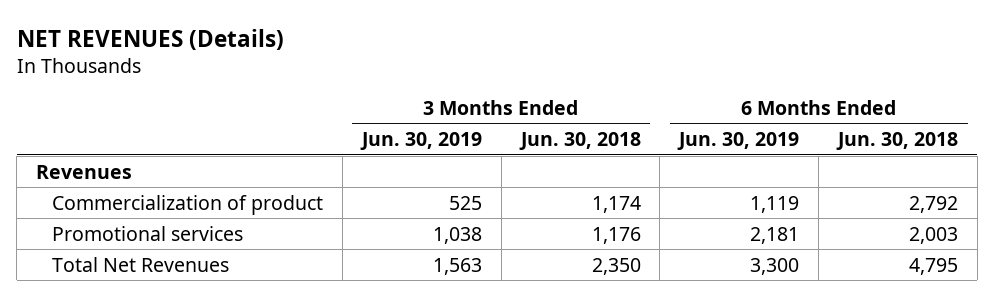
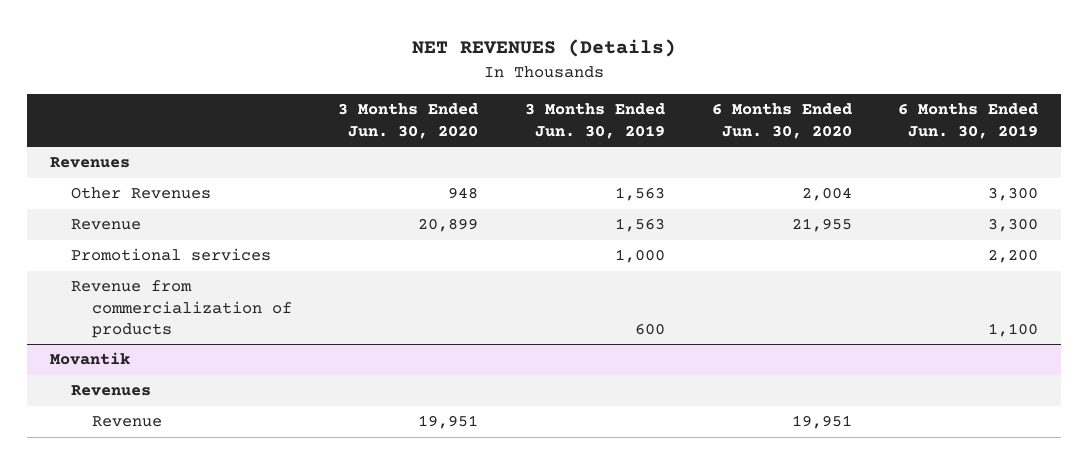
- | 3 Months Ended Jun. 30, 2019 | 3 Months Ended Jun. 30, 2018 | 6 Months Ended Jun. 30, 2019 | 6 Months Ended Jun. 30, 2018
+ | 3 Months Ended Jun. 30, 2020 | 3 Months Ended Jun. 30, 2019 | 6 Months Ended Jun. 30, 2020 | 6 Months Ended Jun. 30, 2019
- Commercialization of product | 525 | 1,174 | 1,119 | 2,792
- Promotional services | 1,038 | 1,176 | 2,181 | 2,003
- Total Net Revenues | 1,563 | 2,350 | 3,300 | 4,795
+ Other Revenues | 948 | 1,563 | 2,004 | 3,300
+ Revenue | 20,899 | 1,563 | 21,955 | 3,300
+ Promotional services | | 1,000 | | 2,200
+ Revenue from commercialization of products | | 600 | | 1,100
+ Movantik
+ Revenues
+ Revenue | 19,951 | | 19,951 |

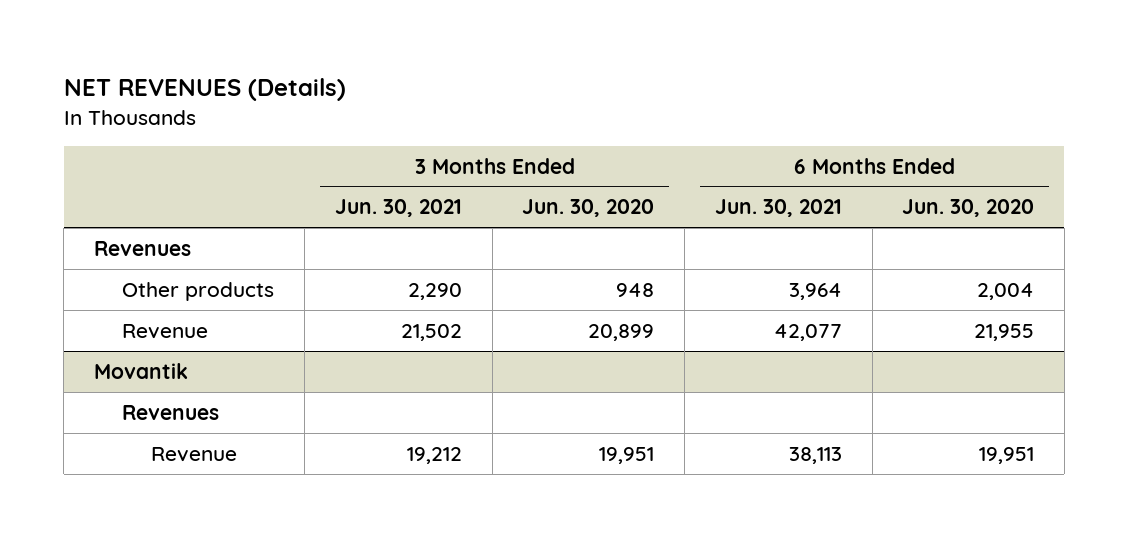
- | 3 Months Ended Jun. 30, 2020 | 3 Months Ended Jun. 30, 2019 | 6 Months Ended Jun. 30, 2020 | 6 Months Ended Jun. 30, 2019
+ | 3 Months Ended Jun. 30, 2021 | 3 Months Ended Jun. 30, 2020 | 6 Months Ended Jun. 30, 2021 | 6 Months Ended Jun. 30, 2020
- Other Revenues | 948 | 1,563 | 2,004 | 3,300
+ Other products | 2,290 | 948 | 3,964 | 2,004
- Promotional services | | 1,000 | | 2,200
- Revenue from commercialization of products | | 600 | | 1,100

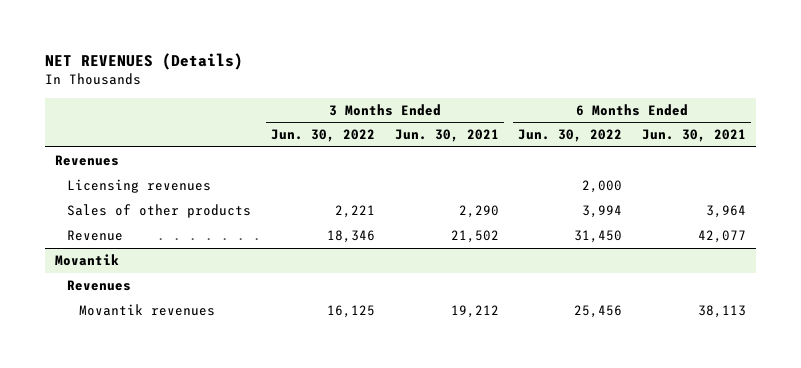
- | 3 Months Ended Jun. 30, 2021 | 3 Months Ended Jun. 30, 2020 | 6 Months Ended Jun. 30, 2021 | 6 Months Ended Jun. 30, 2020
+ | 3 Months Ended Jun. 30, 2022 | 3 Months Ended Jun. 30, 2021 | 6 Months Ended Jun. 30, 2022 | 6 Months Ended Jun. 30, 2021
- Other products | 2,290 | 948 | 3,964 | 2,004
+ Licensing revenues | | | 2,000 |
+ Sales of other products | 2,221 | 2,290 | 3,994 | 3,964
@ Movantik
- Revenue | 19,212 | 19,951 | 38,113 | 19,951
+ Movantik revenues | 16,125 | 19,212 | 25,456 | 38,113

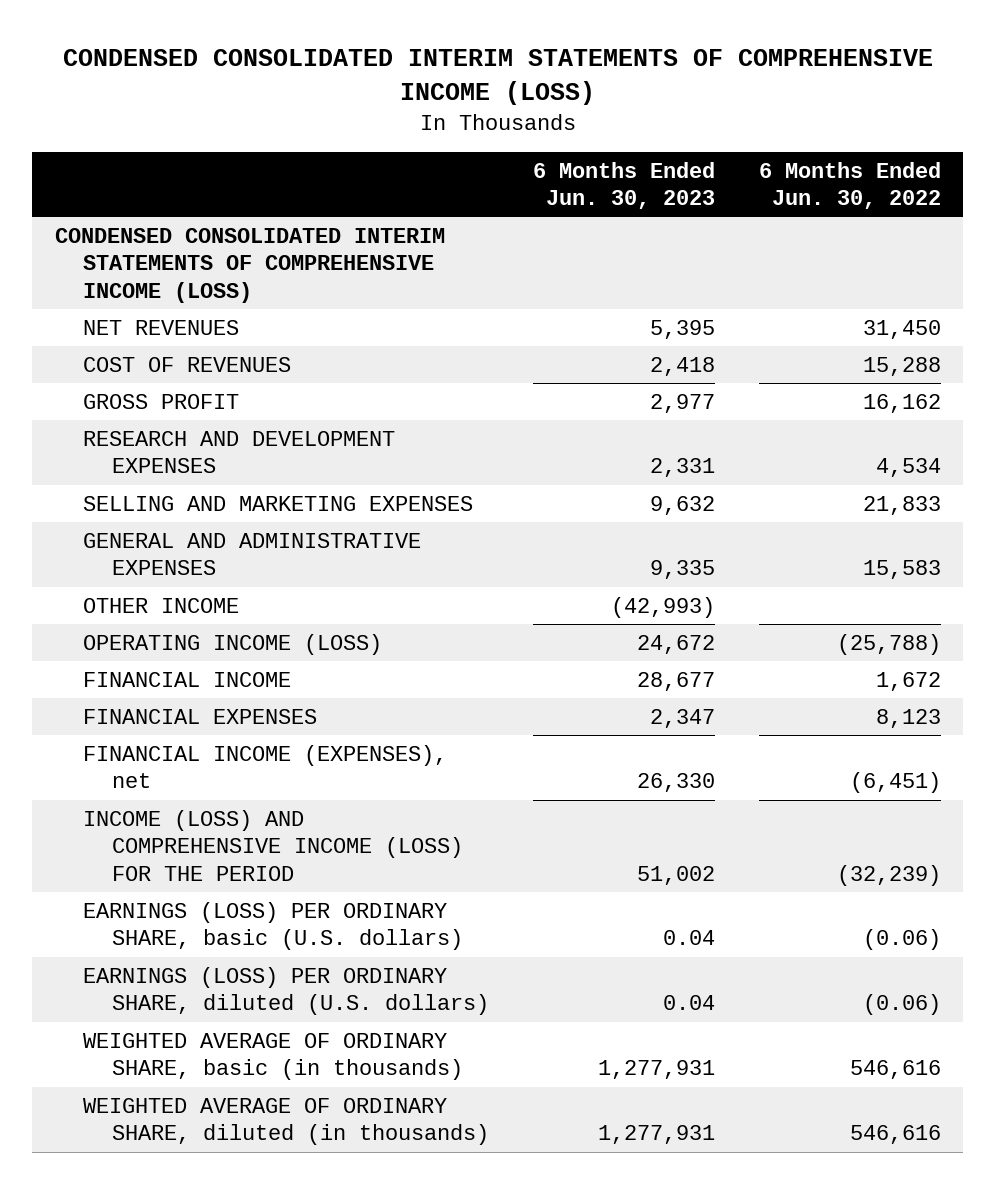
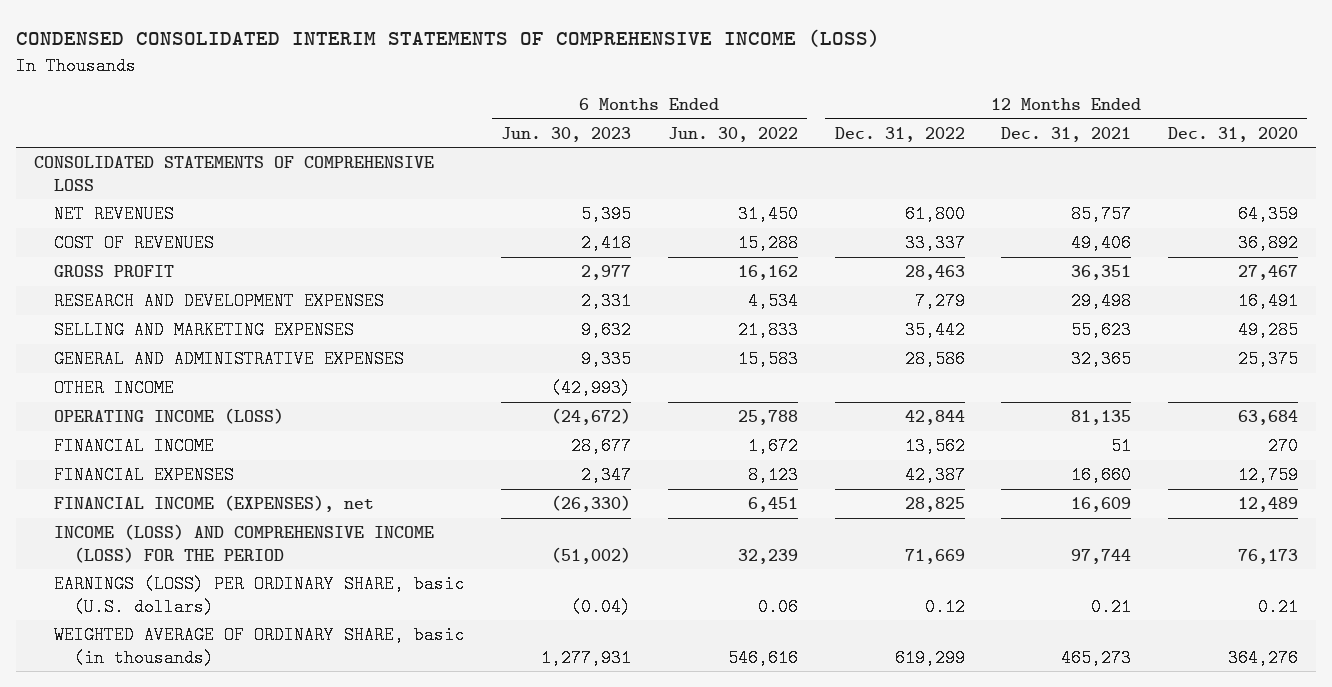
- | 6 Months Ended Jun. 30, 2023 | 6 Months Ended Jun. 30, 2022
+ | 6 Months Ended Jun. 30, 2023 | 6 Months Ended Jun. 30, 2022 | 12 Months Ended Dec. 31, 2022 | 12 Months Ended Dec. 31, 2021 | 12 Months Ended Dec. 31, 2020
- CONDENSED CONSOLIDATED INTERIM STATEMENTS OF COMPREHENSIVE INCOME (LOSS)
+ CONSOLIDATED STATEMENTS OF COMPREHENSIVE LOSS
- OPERATING INCOME (LOSS) | 24,672 | (25,788)
+ OPERATING INCOME (LOSS) | (24,672) | 25,788 | 42,844 | 81,135 | 63,684
- FINANCIAL INCOME (EXPENSES), net | 26,330 | (6,451)
- INCOME (LOSS) AND COMPREHENSIVE INCOME (LOSS) FOR THE PERIOD | 51,002 | (32,239)
- EARNINGS (LOSS) PER ORDINARY SHARE, basic (U.S. dollars) | 0.04 | (0.06)
- EARNINGS (LOSS) PER ORDINARY SHARE, diluted (U.S. dollars) | 0.04 | (0.06)
+ FINANCIAL INCOME (EXPENSES), net | (26,330) | 6,451 | 28,825 | 16,609 | 12,489
+ INCOME (LOSS) AND COMPREHENSIVE INCOME (LOSS) FOR THE PERIOD | (51,002) | 32,239 | 71,669 | 97,744 | 76,173
+ EARNINGS (LOSS) PER ORDINARY SHARE, basic (U.S. dollars) | (0.04) | 0.06 | 0.12 | 0.21 | 0.21
- WEIGHTED AVERAGE OF ORDINARY SHARE, diluted (in thousands) | 1,277,931 | 546,616

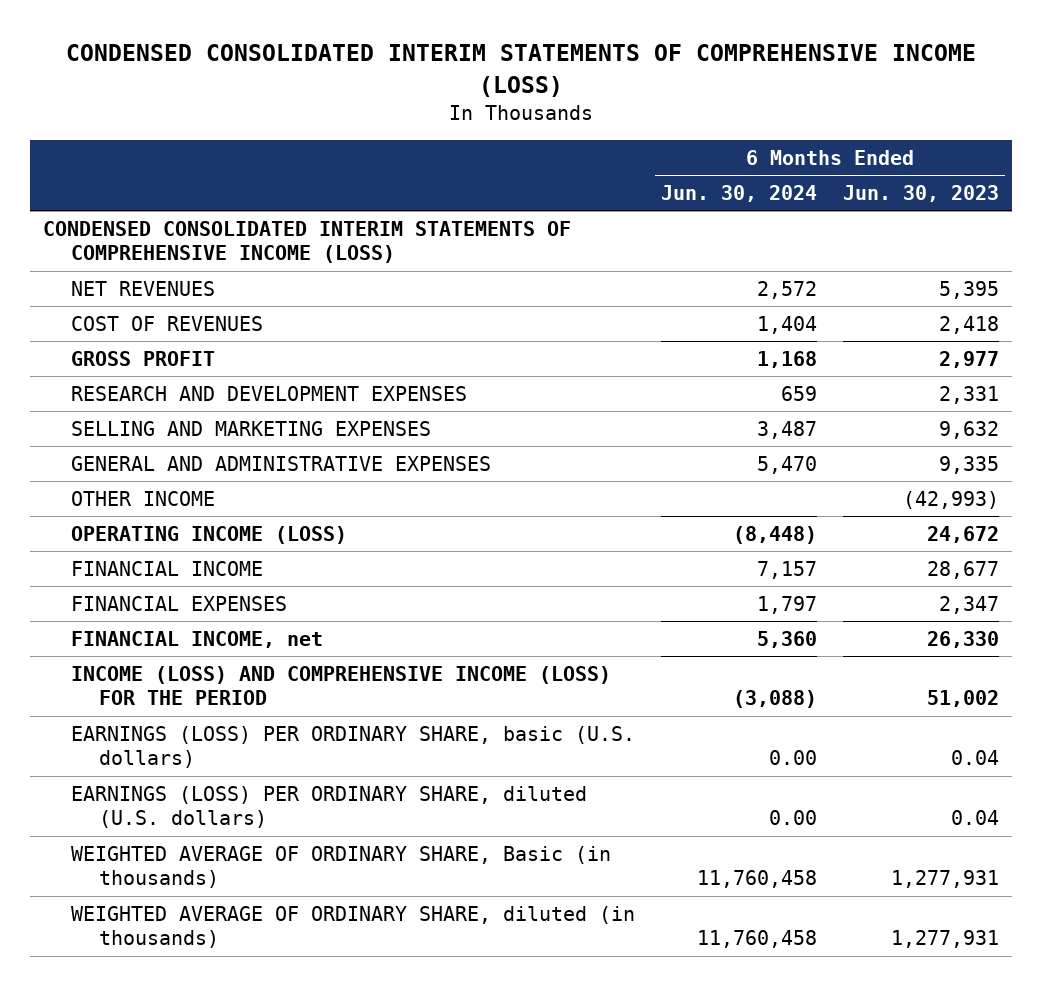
- | 6 Months Ended Jun. 30, 2023 | 6 Months Ended Jun. 30, 2022 | 12 Months Ended Dec. 31, 2022 | 12 Months Ended Dec. 31, 2021 | 12 Months Ended Dec. 31, 2020
+ | 6 Months Ended Jun. 30, 2024 | 6 Months Ended Jun. 30, 2023
- CONSOLIDATED STATEMENTS OF COMPREHENSIVE LOSS
+ CONDENSED CONSOLIDATED INTERIM STATEMENTS OF COMPREHENSIVE INCOME (LOSS)
- OPERATING INCOME (LOSS) | (24,672) | 25,788 | 42,844 | 81,135 | 63,684
+ OPERATING INCOME (LOSS) | (8,448) | 24,672
- FINANCIAL INCOME (EXPENSES), net | (26,330) | 6,451 | 28,825 | 16,609 | 12,489
- INCOME (LOSS) AND COMPREHENSIVE INCOME (LOSS) FOR THE PERIOD | (51,002) | 32,239 | 71,669 | 97,744 | 76,173
- EARNINGS (LOSS) PER ORDINARY SHARE, basic (U.S. dollars) | (0.04) | 0.06 | 0.12 | 0.21 | 0.21
- WEIGHTED AVERAGE OF ORDINARY SHARE, basic (in thousands) | 1,277,931 | 546,616 | 619,299 | 465,273 | 364,276
+ FINANCIAL INCOME, net | 5,360 | 26,330
+ INCOME (LOSS) AND COMPREHENSIVE INCOME (LOSS) FOR THE PERIOD | (3,088) | 51,002
+ EARNINGS (LOSS) PER ORDINARY SHARE, basic (U.S. dollars) | 0.00 | 0.04
+ EARNINGS (LOSS) PER ORDINARY SHARE, diluted (U.S. dollars) | 0.00 | 0.04
+ WEIGHTED AVERAGE OF ORDINARY SHARE, Basic (in thousands) | 11,760,458 | 1,277,931
+ WEIGHTED AVERAGE OF ORDINARY SHARE, diluted (in thousands) | 11,760,458 | 1,277,931

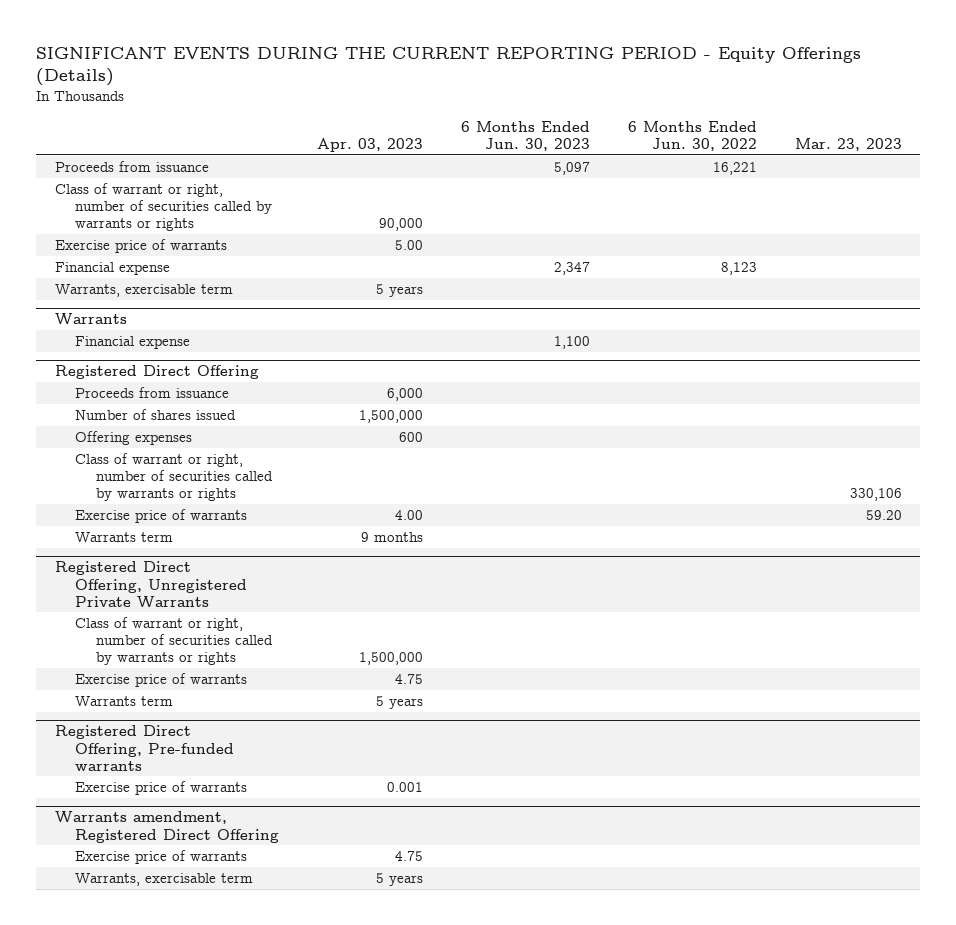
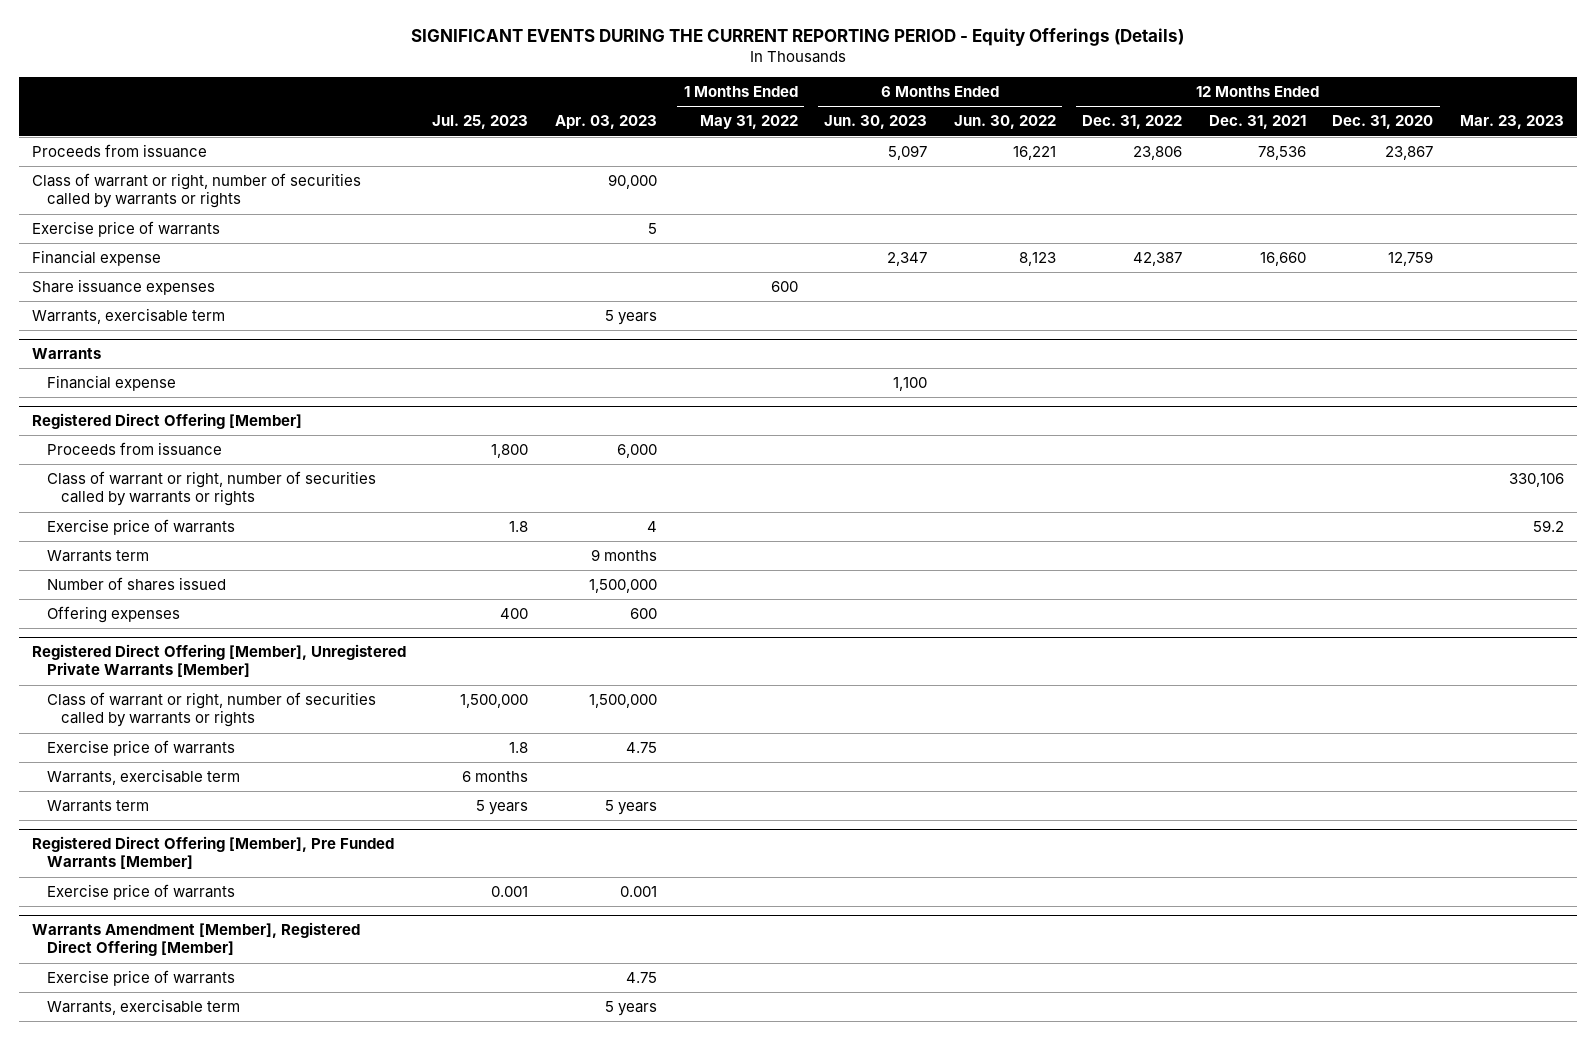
- | Apr. 03, 2023 | 6 Months Ended Jun. 30, 2023 | 6 Months Ended Jun. 30, 2022 | Mar. 23, 2023
+ | Jul. 25, 2023 | Apr. 03, 2023 | 1 Months Ended May 31, 2022 | 6 Months Ended Jun. 30, 2023 | 6 Months Ended Jun. 30, 2022 | 12 Months Ended Dec. 31, 2022 | 12 Months Ended Dec. 31, 2021 | 12 Months Ended Dec. 31, 2020 | Mar. 23, 2023
- Exercise price of warrants | 5.00 | | |
+ Exercise price of warrants | | 5 | | | | | | |
+ Share issuance expenses | | | 600 | | | | | |
- Registered Direct Offering
+ Registered Direct Offering [Member]
- Number of shares issued | 1,500,000 | | |
- Offering expenses | 600 | | |
- Exercise price of warrants | 4.00 | | | 59.20
+ Exercise price of warrants | 1.8 | 4 | | | | | | | 59.2
- Registered Direct Offering, Unregistered Private Warrants
+ Number of shares issued | | 1,500,000 | | | | | | |
+ Offering expenses | 400 | 600 | | | | | | |
+ Registered Direct Offering [Member], Unregistered Private Warrants [Member]
+ Warrants, exercisable term | 6 months | | | | | | | |
- Registered Direct Offering, Pre-funded warrants
+ Registered Direct Offering [Member], Pre Funded Warrants [Member]
- Warrants amendment, Registered Direct Offering
+ Warrants Amendment [Member], Registered Direct Offering [Member]

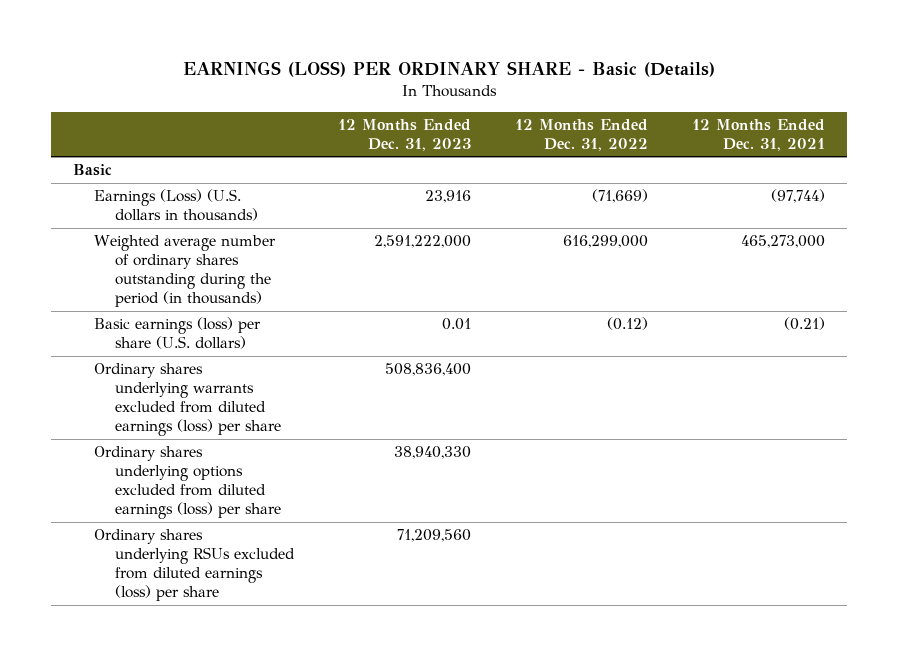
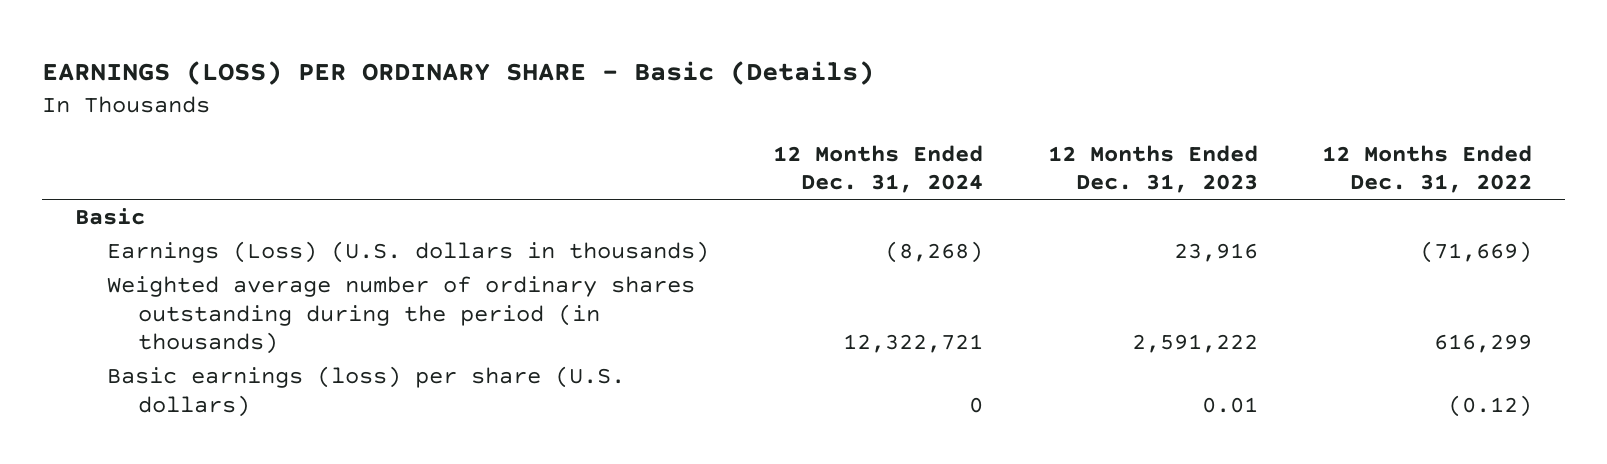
- | 12 Months Ended Dec. 31, 2023 | 12 Months Ended Dec. 31, 2022 | 12 Months Ended Dec. 31, 2021
+ | 12 Months Ended Dec. 31, 2024 | 12 Months Ended Dec. 31, 2023 | 12 Months Ended Dec. 31, 2022
- Weighted average number of ordinary shares outstanding during the period (in thousands) | 2,591,222,000 | 616,299,000 | 465,273,000
+ Weighted average number of ordinary shares outstanding during the period (in thousands) | 12,322,721 | 2,591,222 | 616,299
- Ordinary shares underlying warrants excluded from diluted earnings (loss) per share | 508,836,400 | |
- Ordinary shares underlying options excluded from diluted earnings (loss) per share | 38,940,330 | |
- Ordinary shares underlying RSUs excluded from diluted earnings (loss) per share | 71,209,560 | |

